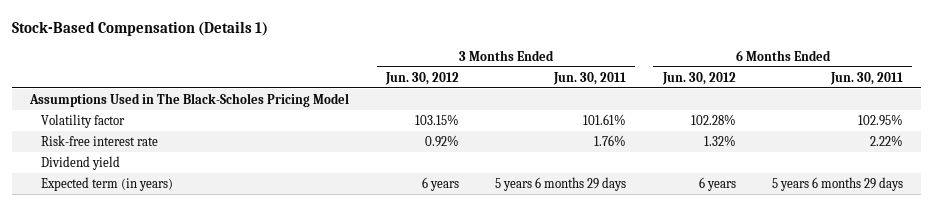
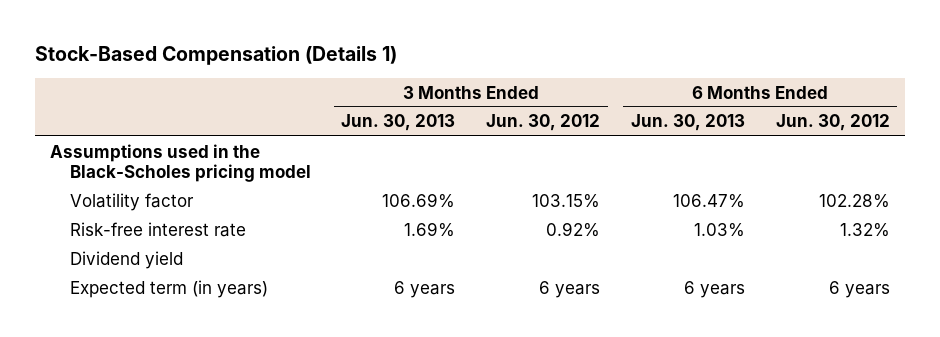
- | 3 Months Ended Jun. 30, 2012 | 3 Months Ended Jun. 30, 2011 | 6 Months Ended Jun. 30, 2012 | 6 Months Ended Jun. 30, 2011
+ | 3 Months Ended Jun. 30, 2013 | 3 Months Ended Jun. 30, 2012 | 6 Months Ended Jun. 30, 2013 | 6 Months Ended Jun. 30, 2012
- Assumptions Used in The Black-Scholes Pricing Model
+ Assumptions used in the Black-Scholes pricing model

